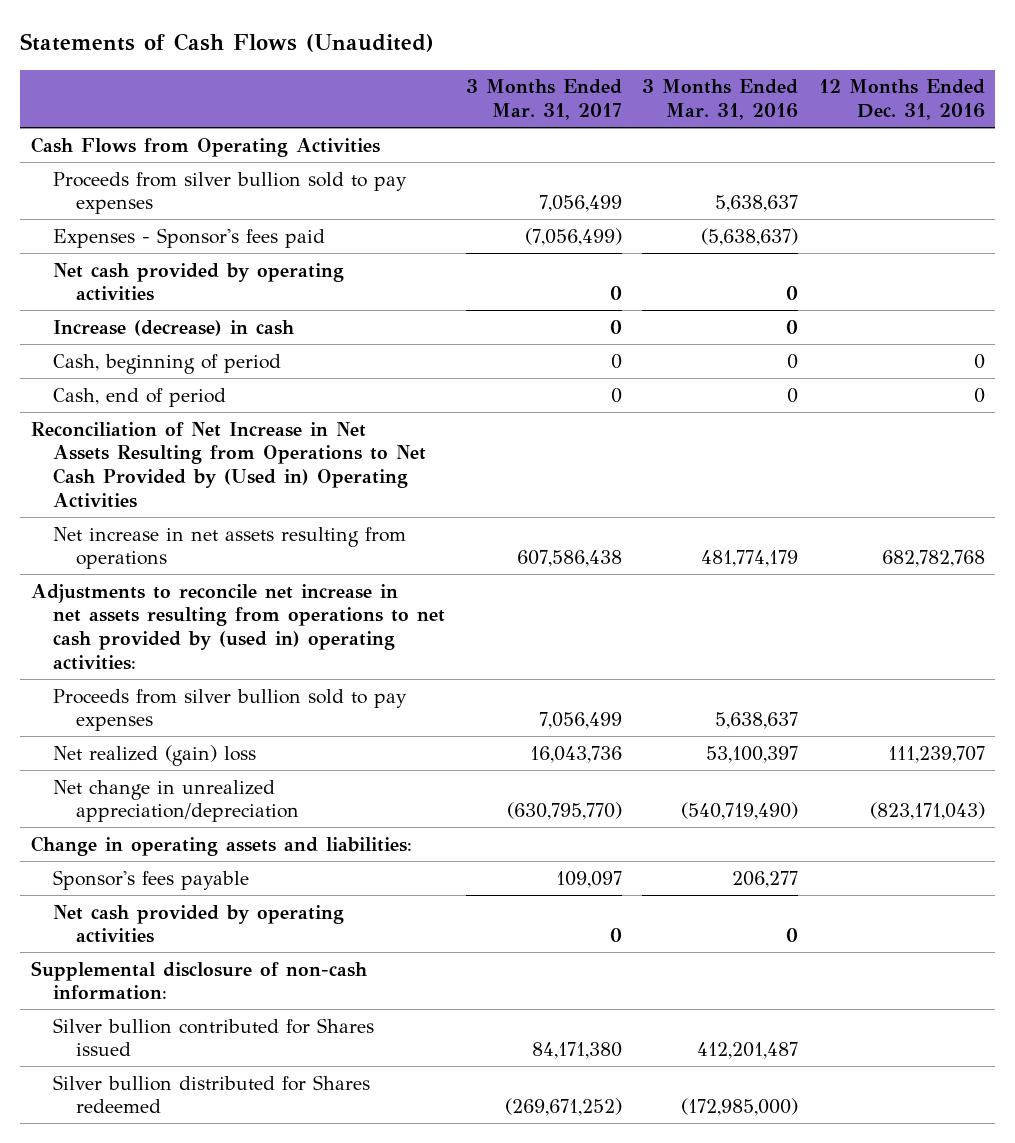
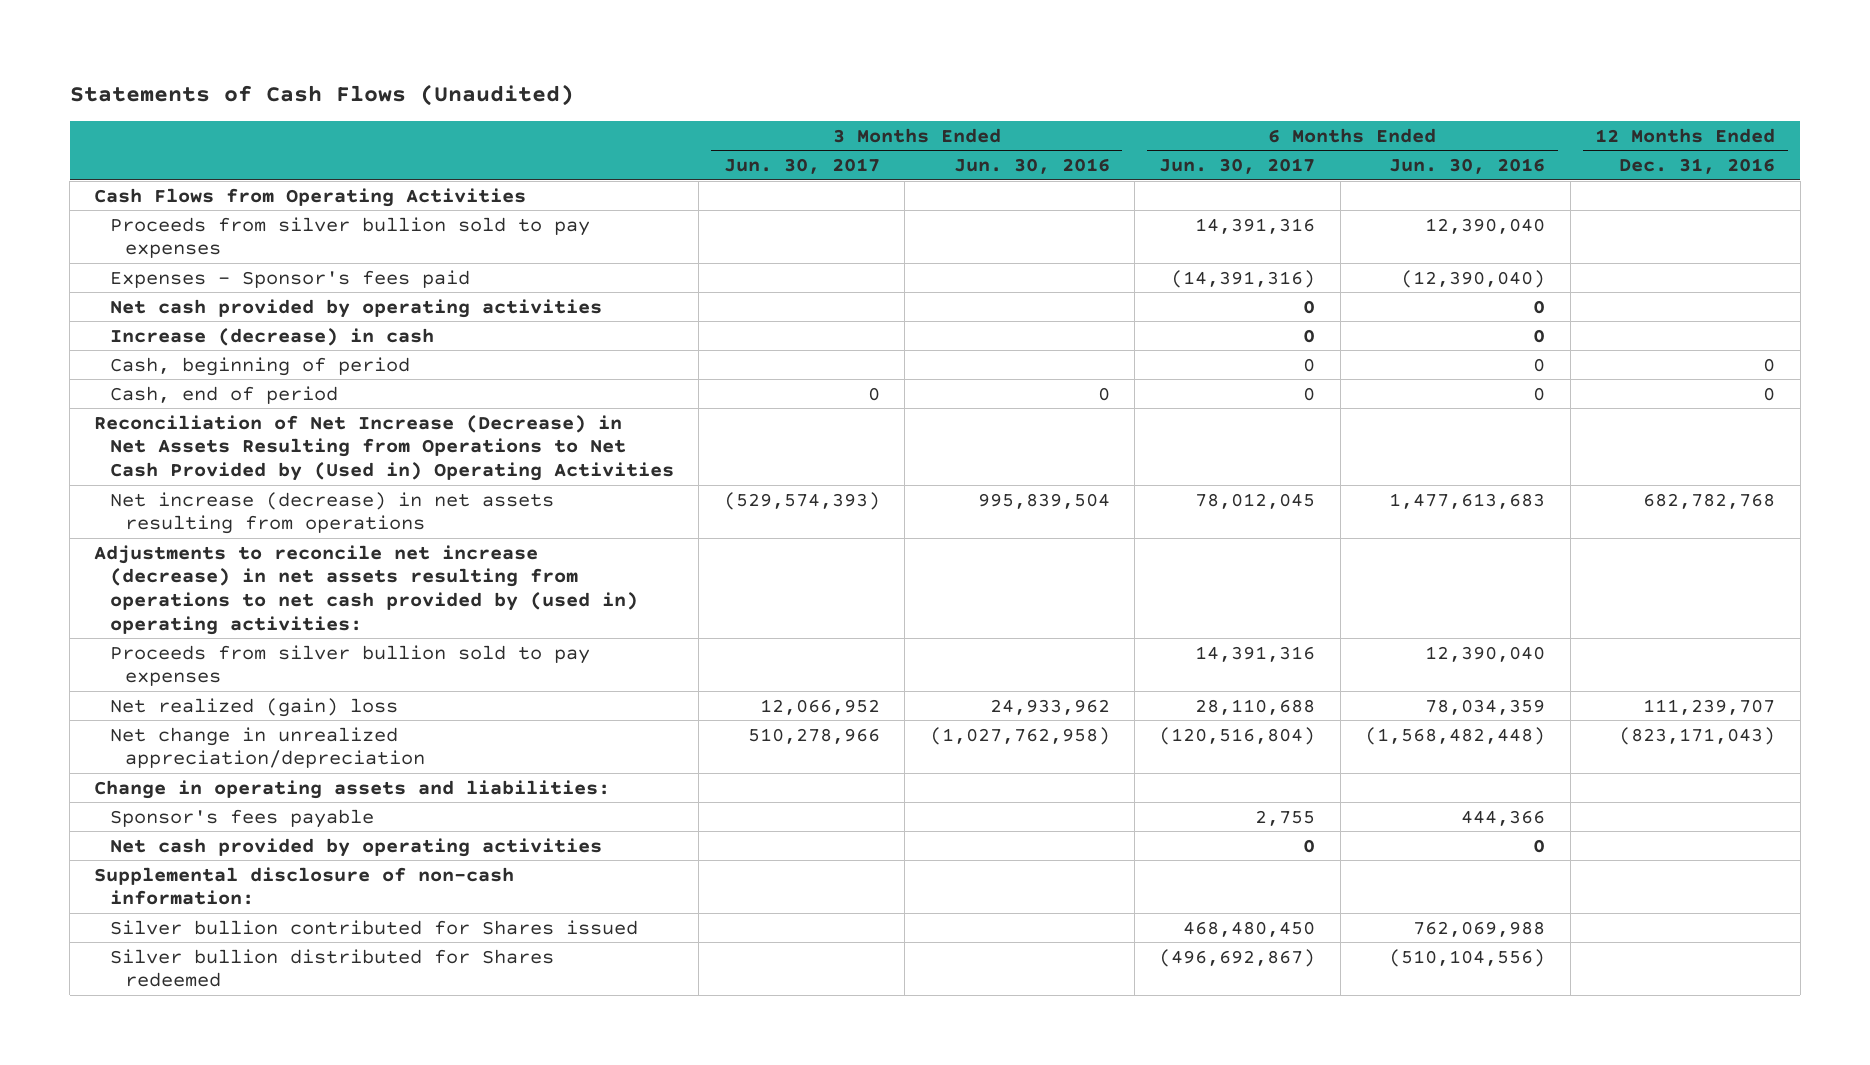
- | 3 Months Ended Mar. 31, 2017 | 3 Months Ended Mar. 31, 2016 | 12 Months Ended Dec. 31, 2016
+ | 3 Months Ended Jun. 30, 2017 | 3 Months Ended Jun. 30, 2016 | 6 Months Ended Jun. 30, 2017 | 6 Months Ended Jun. 30, 2016 | 12 Months Ended Dec. 31, 2016
- Reconciliation of Net Increase in Net Assets Resulting from Operations to Net Cash Provided by (Used in) Operating Activities
- Net increase in net assets resulting from operations | 607,586,438 | 481,774,179 | 682,782,768
- Adjustments to reconcile net increase in net assets resulting from operations to net cash provided by (used in) operating activities:
+ Reconciliation of Net Increase (Decrease) in Net Assets Resulting from Operations to Net Cash Provided by (Used in) Operating Activities
+ Net increase (decrease) in net assets resulting from operations | (529,574,393) | 995,839,504 | 78,012,045 | 1,477,613,683 | 682,782,768
+ Adjustments to reconcile net increase (decrease) in net assets resulting from operations to net cash provided by (used in) operating activities:

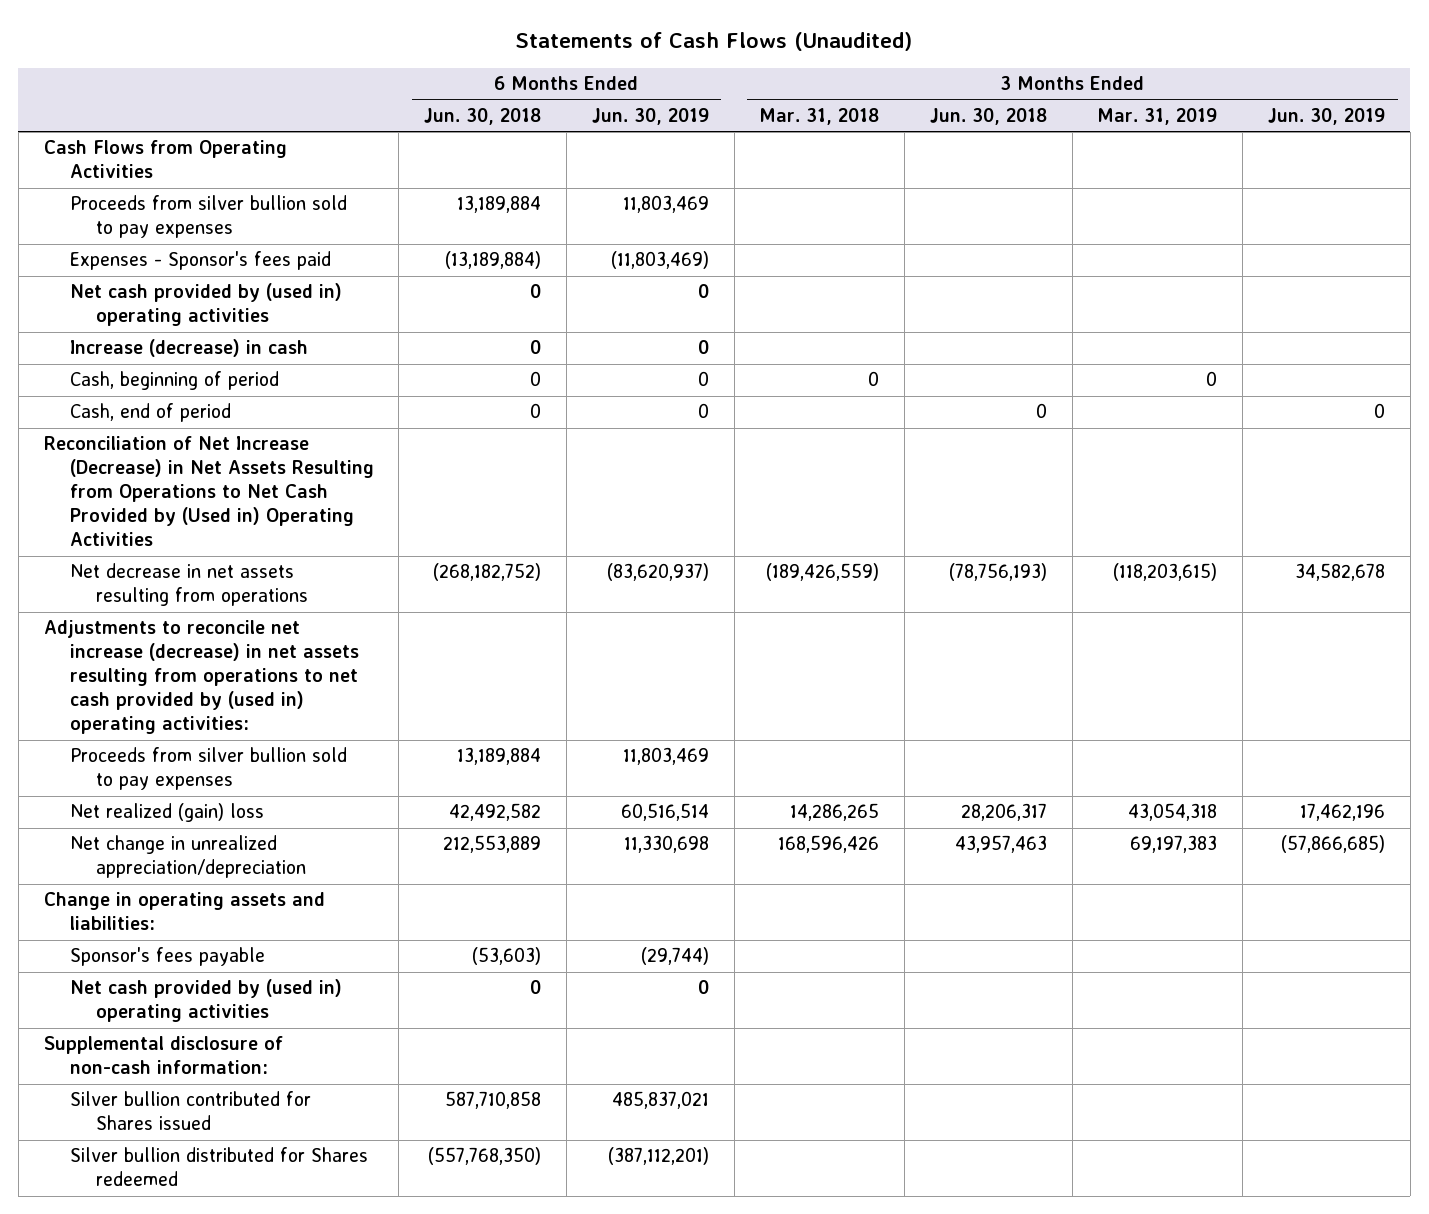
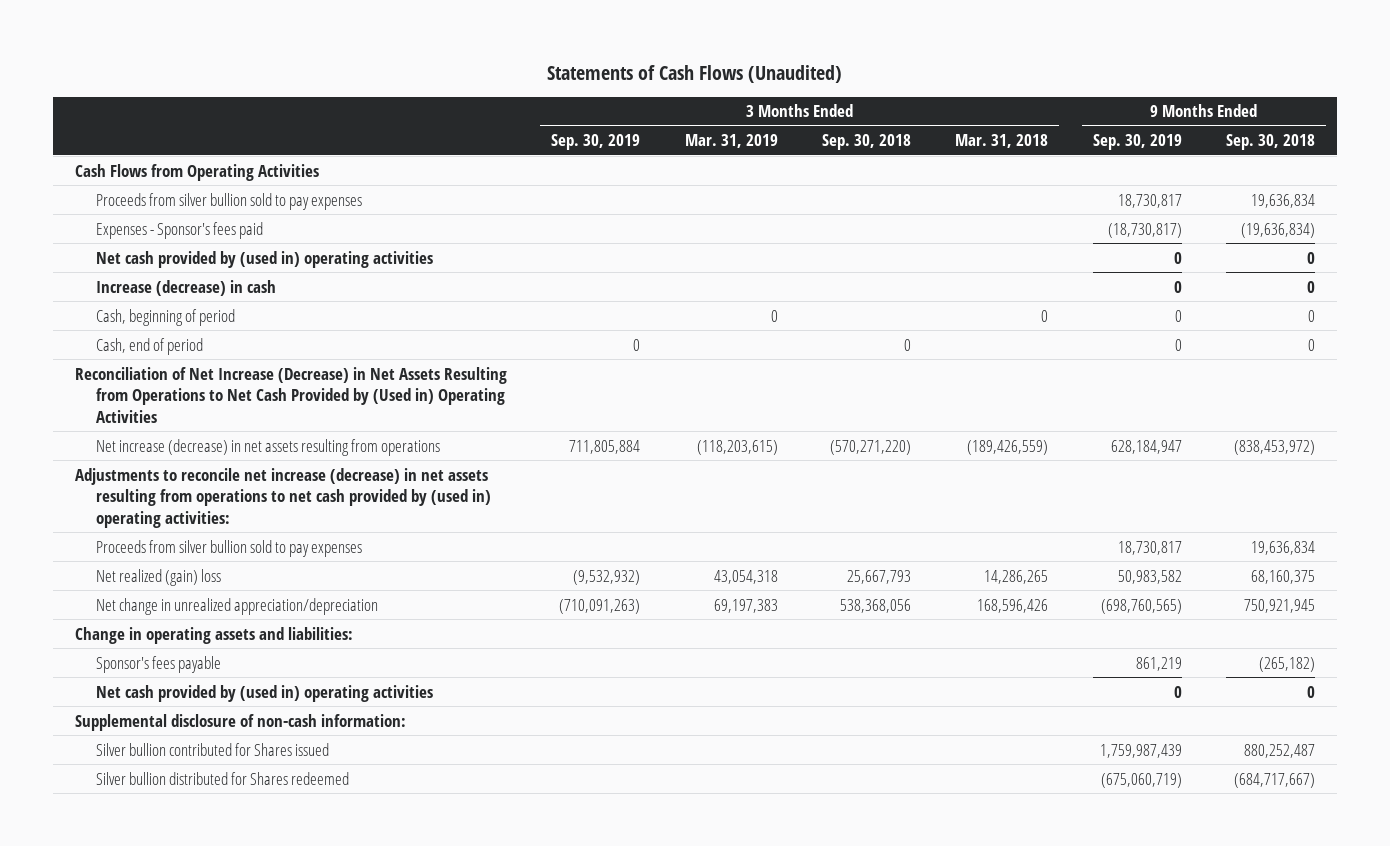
- | 6 Months Ended Jun. 30, 2018 | 6 Months Ended Jun. 30, 2019 | 3 Months Ended Mar. 31, 2018 | 3 Months Ended Jun. 30, 2018 | 3 Months Ended Mar. 31, 2019 | 3 Months Ended Jun. 30, 2019
+ | 3 Months Ended Sep. 30, 2019 | 3 Months Ended Mar. 31, 2019 | 3 Months Ended Sep. 30, 2018 | 3 Months Ended Mar. 31, 2018 | 9 Months Ended Sep. 30, 2019 | 9 Months Ended Sep. 30, 2018
- Net decrease in net assets resulting from operations | (268,182,752) | (83,620,937) | (189,426,559) | (78,756,193) | (118,203,615) | 34,582,678
+ Net increase (decrease) in net assets resulting from operations | 711,805,884 | (118,203,615) | (570,271,220) | (189,426,559) | 628,184,947 | (838,453,972)

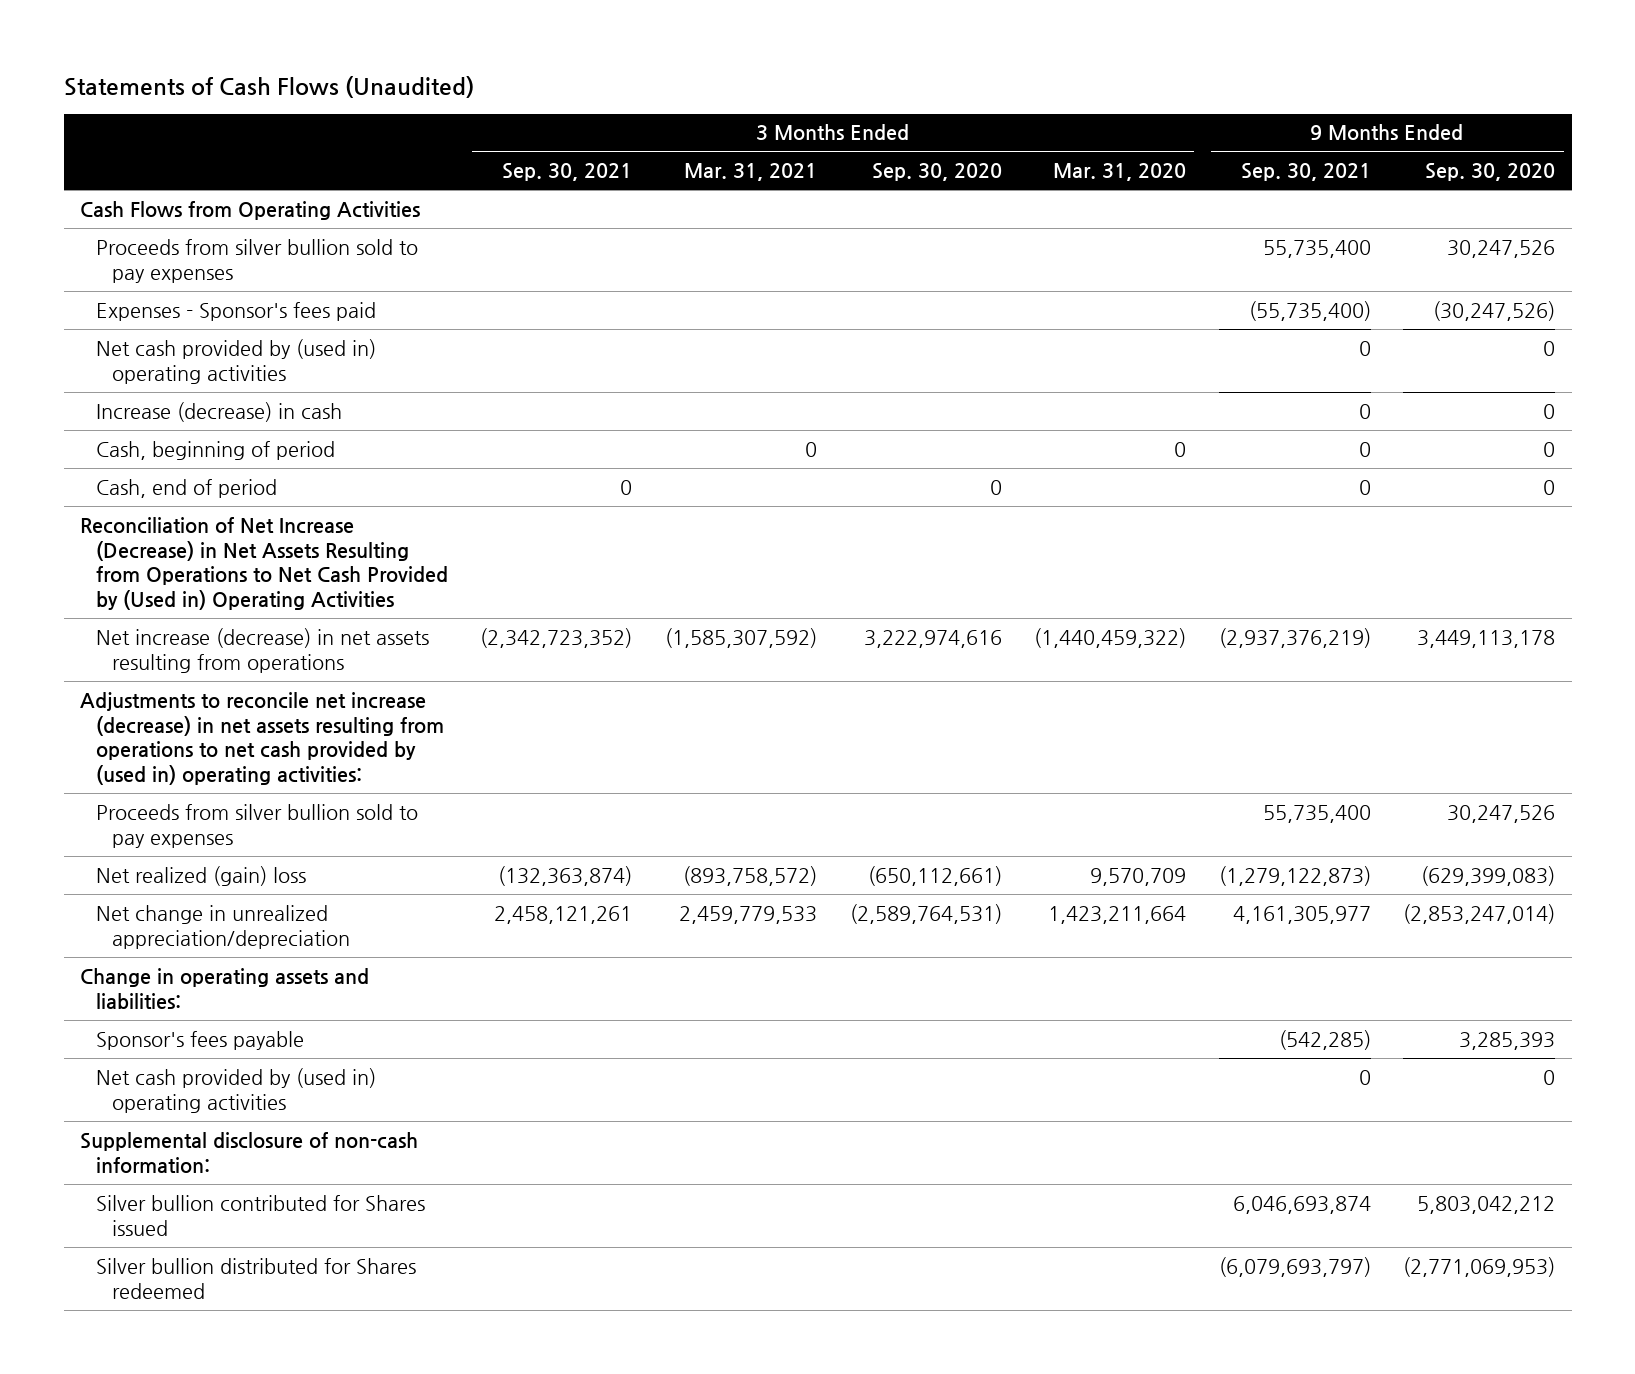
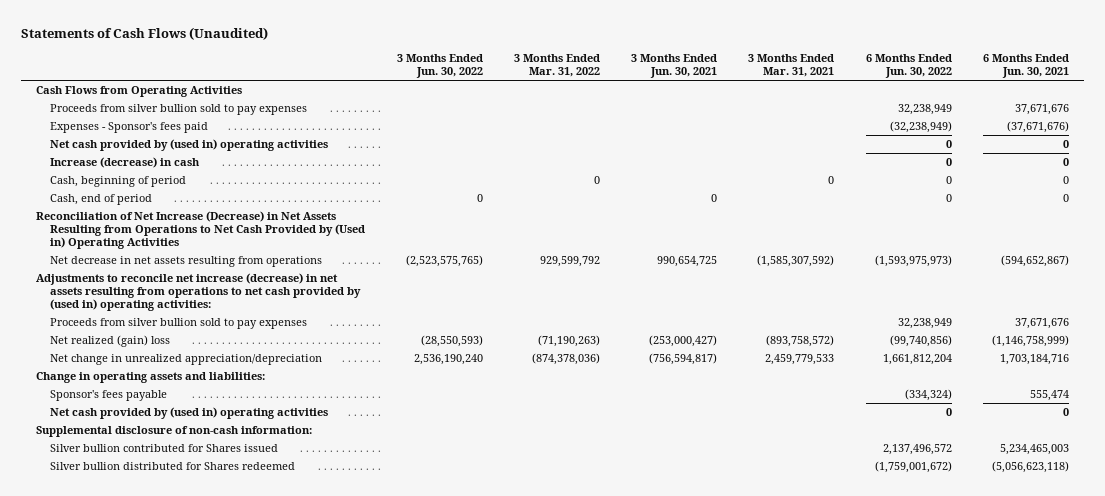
- | 3 Months Ended Sep. 30, 2021 | 3 Months Ended Mar. 31, 2021 | 3 Months Ended Sep. 30, 2020 | 3 Months Ended Mar. 31, 2020 | 9 Months Ended Sep. 30, 2021 | 9 Months Ended Sep. 30, 2020
+ | 3 Months Ended Jun. 30, 2022 | 3 Months Ended Mar. 31, 2022 | 3 Months Ended Jun. 30, 2021 | 3 Months Ended Mar. 31, 2021 | 6 Months Ended Jun. 30, 2022 | 6 Months Ended Jun. 30, 2021
- Net increase (decrease) in net assets resulting from operations | (2,342,723,352) | (1,585,307,592) | 3,222,974,616 | (1,440,459,322) | (2,937,376,219) | 3,449,113,178
+ Net decrease in net assets resulting from operations | (2,523,575,765) | 929,599,792 | 990,654,725 | (1,585,307,592) | (1,593,975,973) | (594,652,867)

